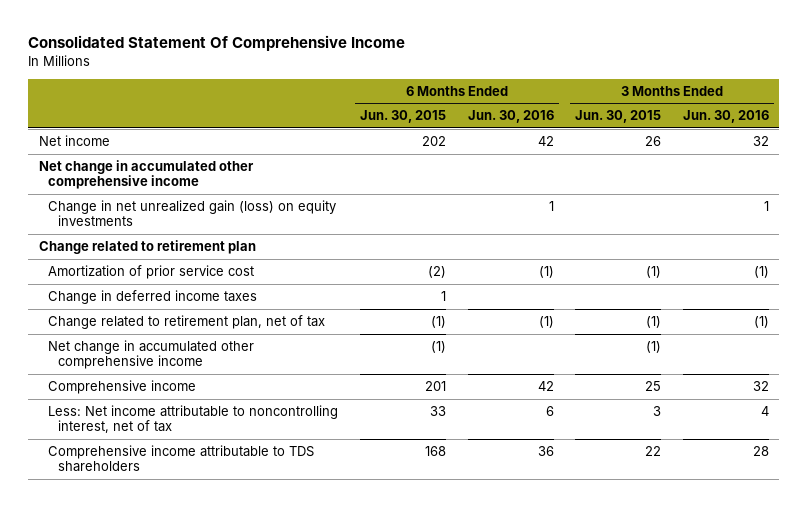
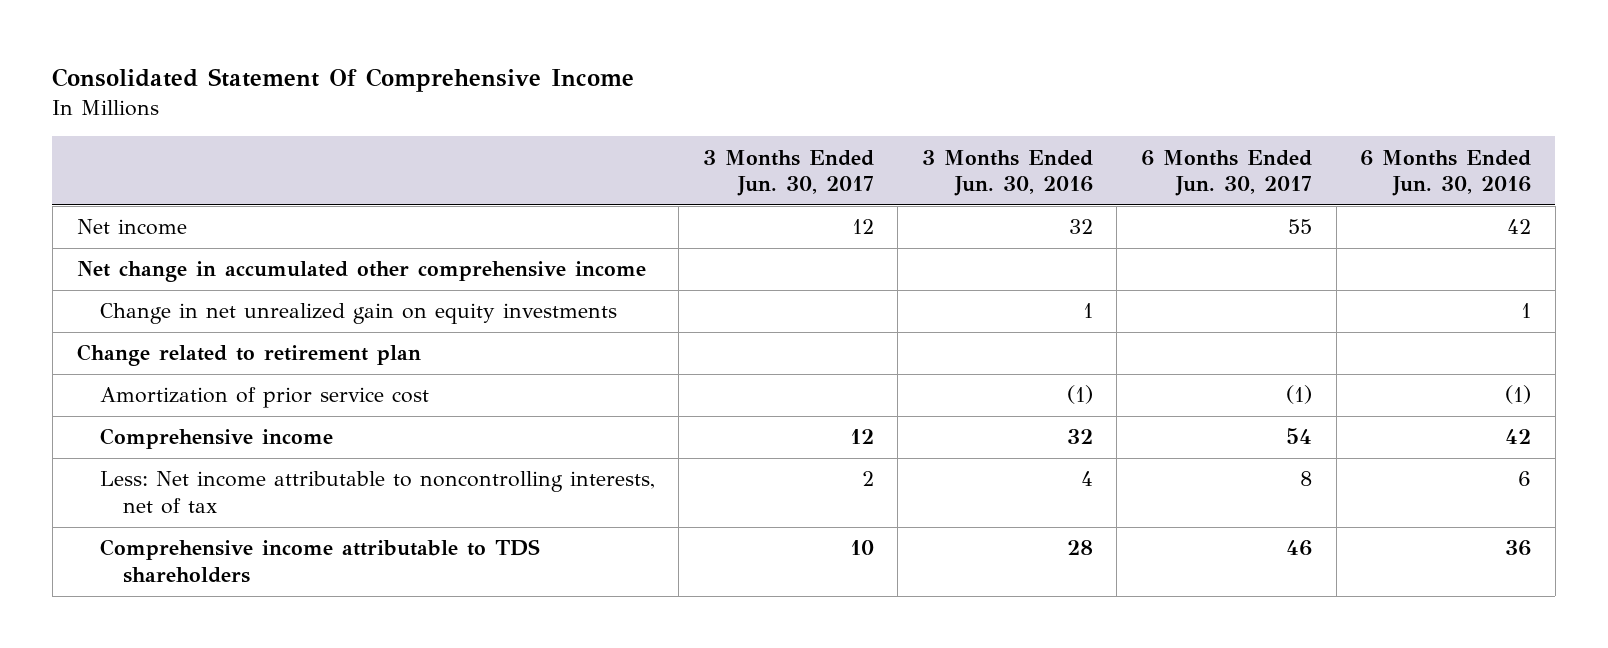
- | 6 Months Ended Jun. 30, 2015 | 6 Months Ended Jun. 30, 2016 | 3 Months Ended Jun. 30, 2015 | 3 Months Ended Jun. 30, 2016
+ | 3 Months Ended Jun. 30, 2017 | 3 Months Ended Jun. 30, 2016 | 6 Months Ended Jun. 30, 2017 | 6 Months Ended Jun. 30, 2016
- Change in net unrealized gain (loss) on equity investments | | 1 | | 1
+ Change in net unrealized gain on equity investments | | 1 | | 1
- Change in deferred income taxes | 1 | | |
- Change related to retirement plan, net of tax | (1) | (1) | (1) | (1)
- Net change in accumulated other comprehensive income | (1) | | (1) |
- Less: Net income attributable to noncontrolling interest, net of tax | 33 | 6 | 3 | 4
+ Less: Net income attributable to noncontrolling interests, net of tax | 2 | 4 | 8 | 6

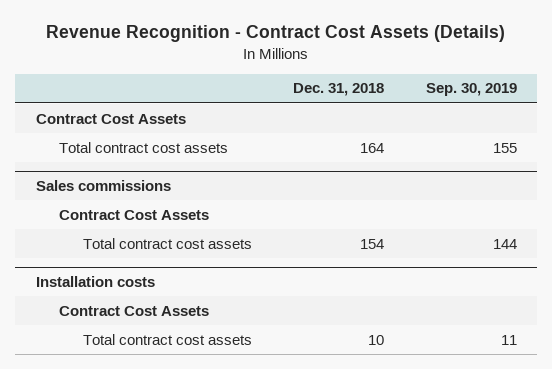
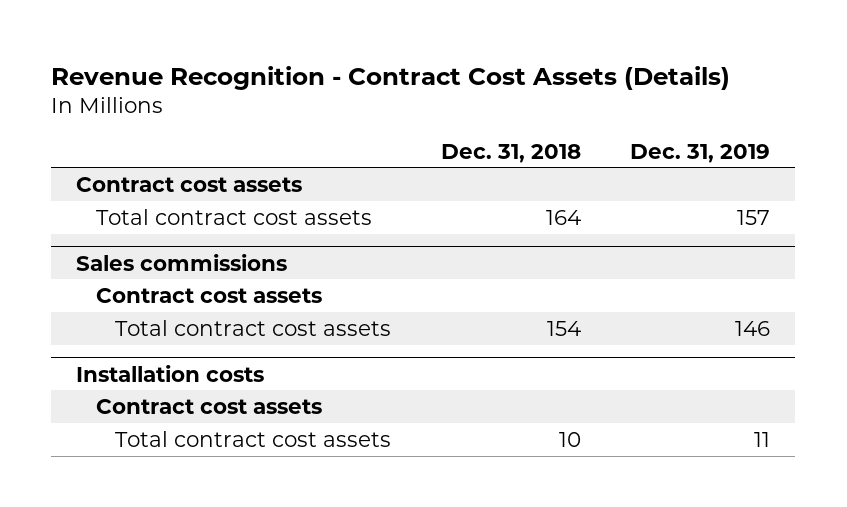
- | Dec. 31, 2018 | Sep. 30, 2019
+ | Dec. 31, 2018 | Dec. 31, 2019
- Contract Cost Assets
+ Contract cost assets
@ Sales commissions
- Contract Cost Assets
+ Contract cost assets
@ Installation costs
- Contract Cost Assets
+ Contract cost assets

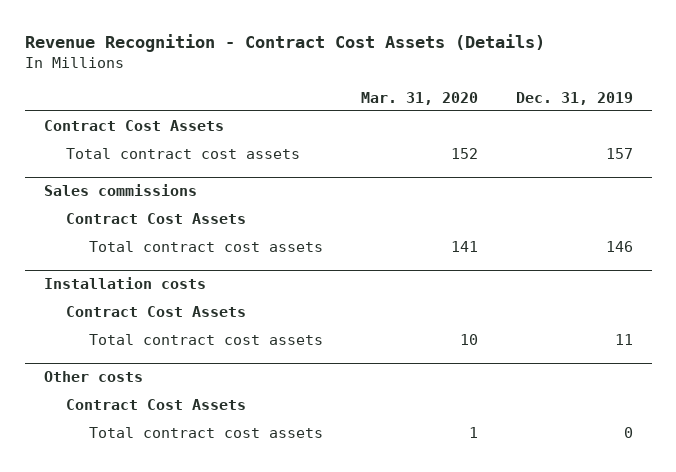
- | Dec. 31, 2018 | Dec. 31, 2019
+ | Mar. 31, 2020 | Dec. 31, 2019
- Contract cost assets
+ Contract Cost Assets
@ Sales commissions
- Contract cost assets
+ Contract Cost Assets
@ Installation costs
- Contract cost assets
+ Contract Cost Assets
+ Other costs
+ Contract Cost Assets
+ Total contract cost assets | 1 | 0

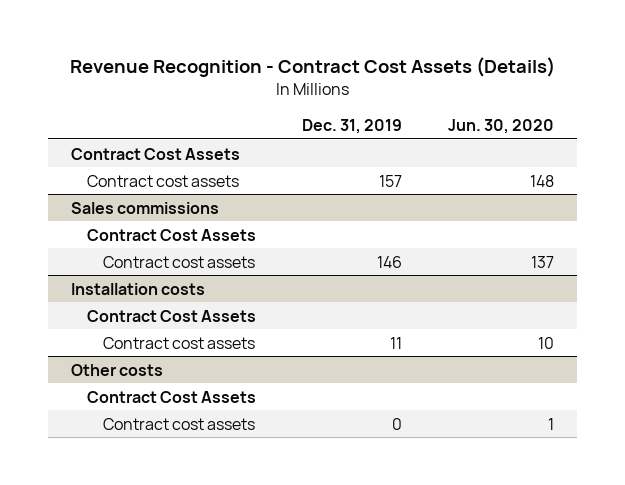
- | Mar. 31, 2020 | Dec. 31, 2019
+ | Dec. 31, 2019 | Jun. 30, 2020
- Total contract cost assets | 152 | 157
+ Contract cost assets | 157 | 148
@ Sales commissions
- Total contract cost assets | 141 | 146
+ Contract cost assets | 146 | 137
@ Installation costs
- Total contract cost assets | 10 | 11
+ Contract cost assets | 11 | 10
@ Other costs
- Total contract cost assets | 1 | 0
+ Contract cost assets | 0 | 1

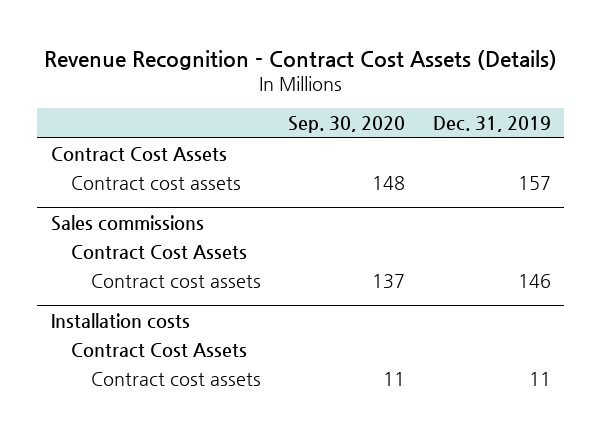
- | Dec. 31, 2019 | Jun. 30, 2020
+ | Sep. 30, 2020 | Dec. 31, 2019
- Other costs
- Contract Cost Assets
- Contract cost assets | 0 | 1

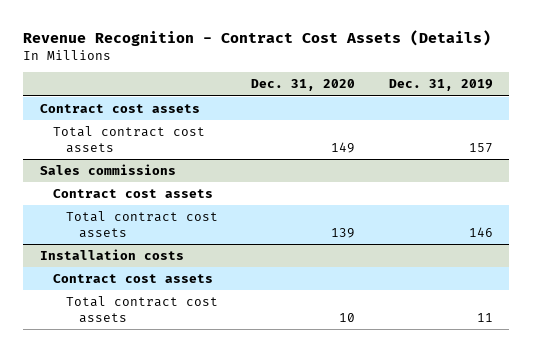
- | Sep. 30, 2020 | Dec. 31, 2019
+ | Dec. 31, 2020 | Dec. 31, 2019
- Contract Cost Assets
- Contract cost assets | 148 | 157
+ Contract cost assets
+ Total contract cost assets | 149 | 157
@ Sales commissions
- Contract Cost Assets
- Contract cost assets | 137 | 146
+ Contract cost assets
+ Total contract cost assets | 139 | 146
@ Installation costs
- Contract Cost Assets
- Contract cost assets | 11 | 11
+ Contract cost assets
+ Total contract cost assets | 10 | 11

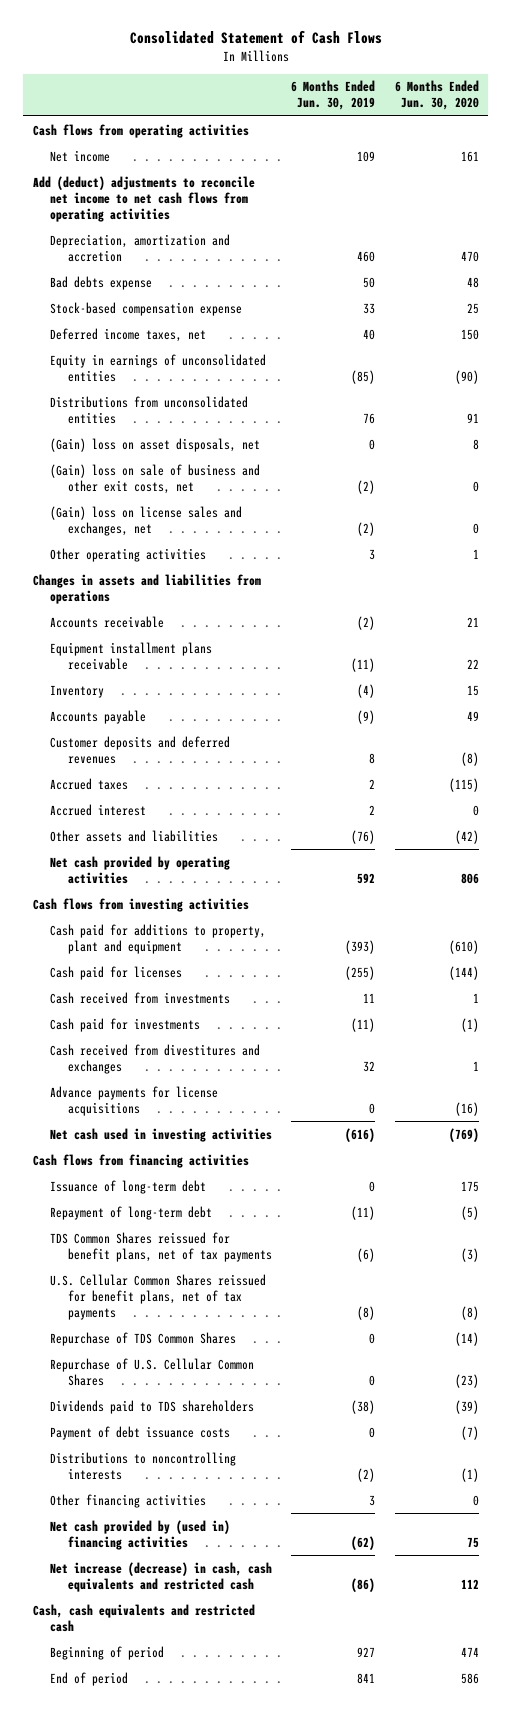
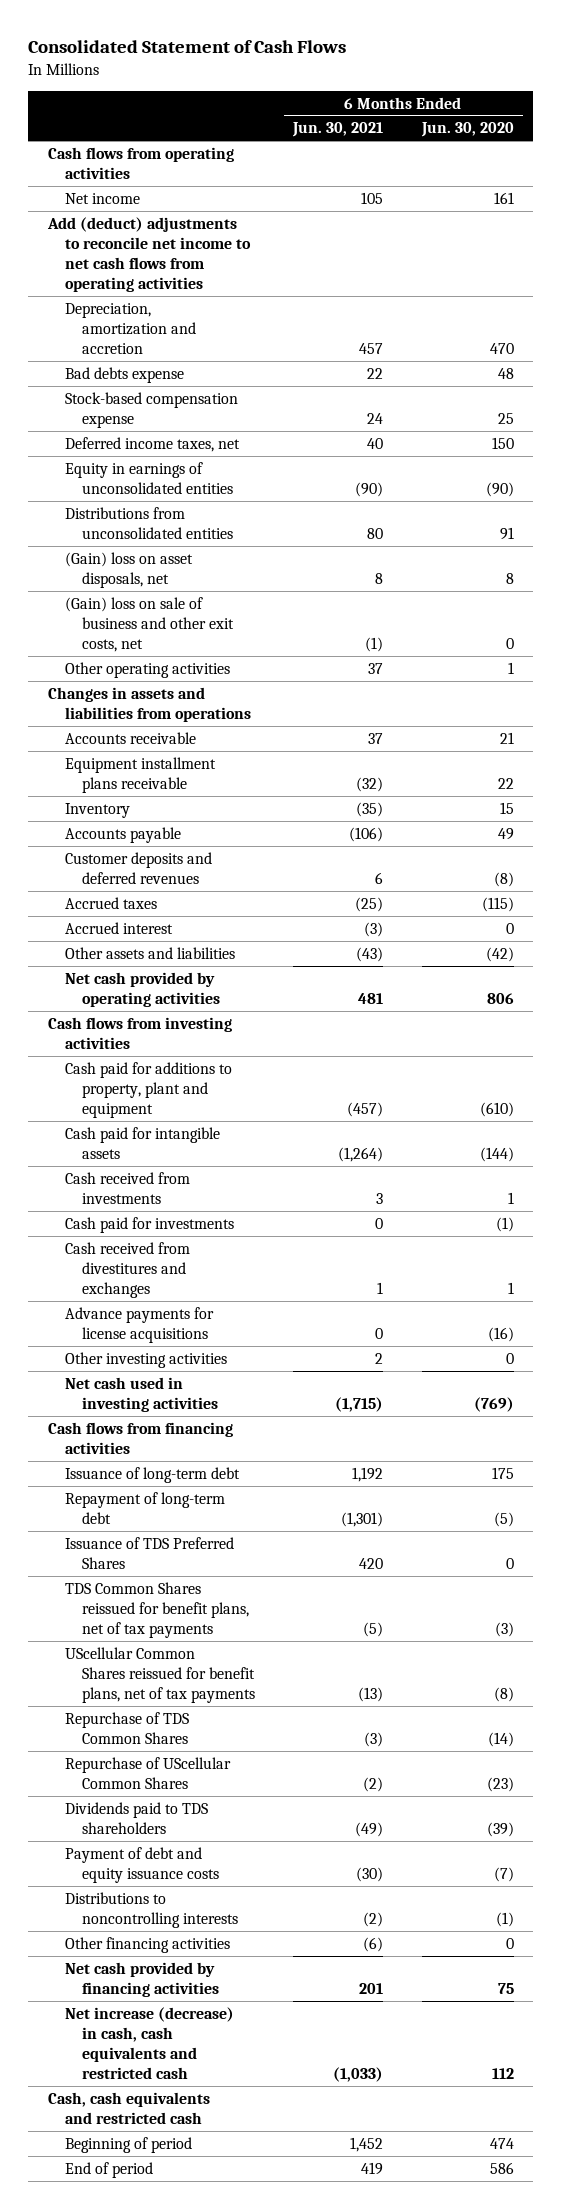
- | 6 Months Ended Jun. 30, 2019 | 6 Months Ended Jun. 30, 2020
+ | 6 Months Ended Jun. 30, 2021 | 6 Months Ended Jun. 30, 2020
- (Gain) loss on license sales and exchanges, net | (2) | 0
- Cash paid for licenses | (255) | (144)
+ Cash paid for intangible assets | (1,264) | (144)
+ Other investing activities | 2 | 0
+ Issuance of TDS Preferred Shares | 420 | 0
- U.S. Cellular Common Shares reissued for benefit plans, net of tax payments | (8) | (8)
+ UScellular Common Shares reissued for benefit plans, net of tax payments | (13) | (8)
- Repurchase of U.S. Cellular Common Shares | 0 | (23)
+ Repurchase of UScellular Common Shares | (2) | (23)
- Payment of debt issuance costs | 0 | (7)
+ Payment of debt and equity issuance costs | (30) | (7)
- Net cash provided by (used in) financing activities | (62) | 75
+ Net cash provided by financing activities | 201 | 75

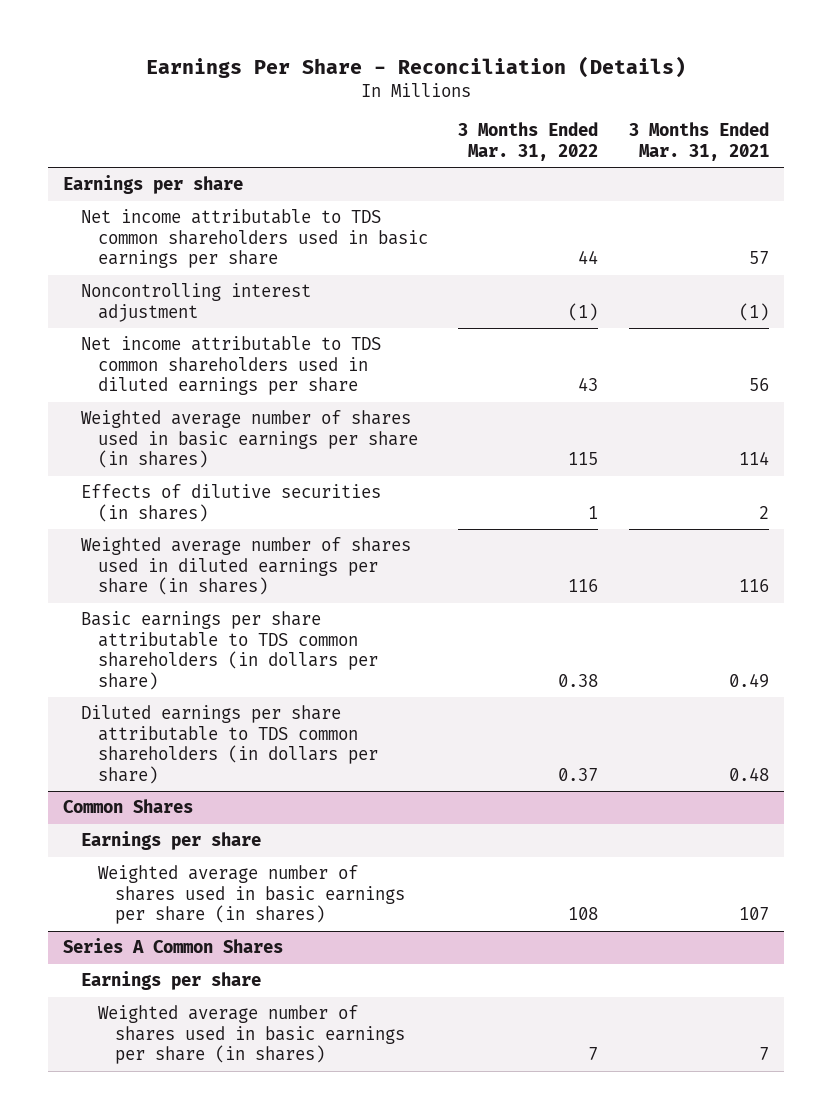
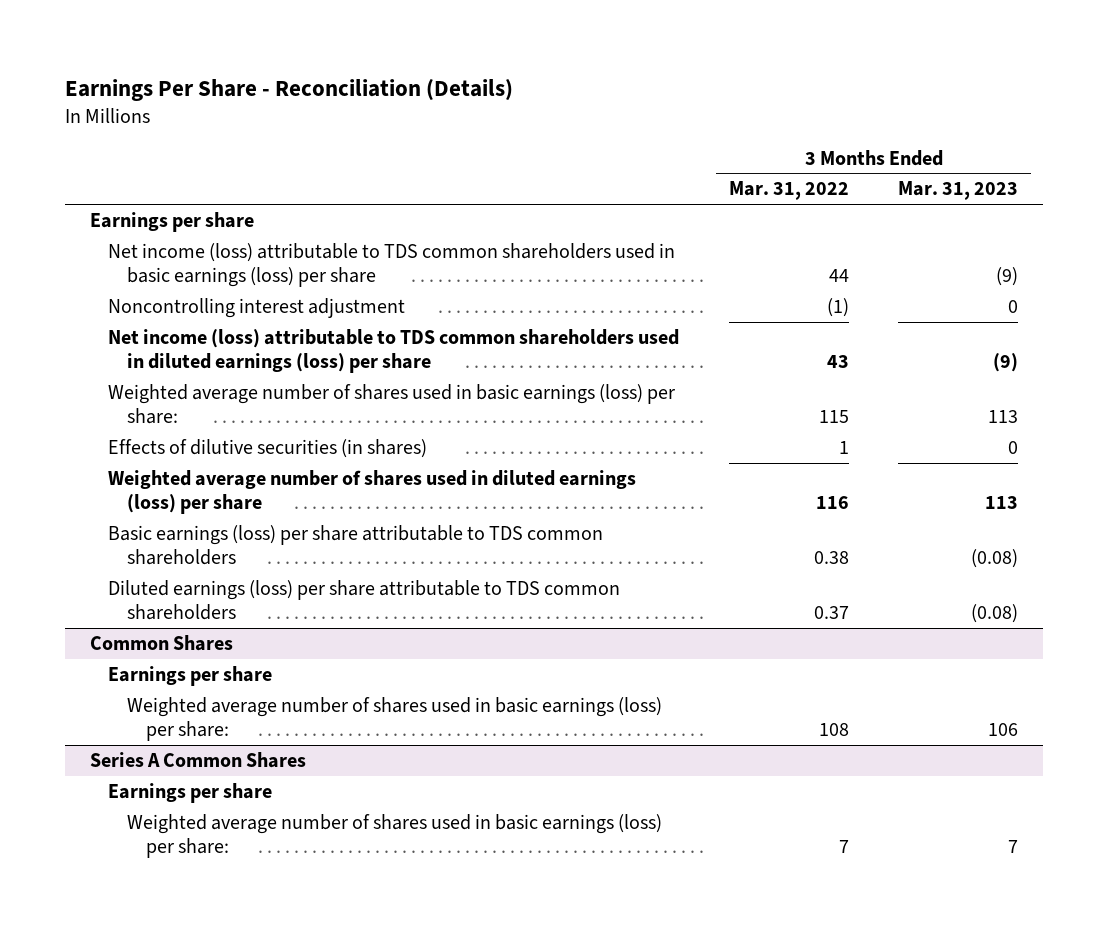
- | 3 Months Ended Mar. 31, 2022 | 3 Months Ended Mar. 31, 2021
+ | 3 Months Ended Mar. 31, 2022 | 3 Months Ended Mar. 31, 2023
- Net income attributable to TDS common shareholders used in basic earnings per share | 44 | 57
+ Net income (loss) attributable to TDS common shareholders used in basic earnings (loss) per share | 44 | (9)
- Net income attributable to TDS common shareholders used in diluted earnings per share | 43 | 56
- Weighted average number of shares used in basic earnings per share (in shares) | 115 | 114
+ Net income (loss) attributable to TDS common shareholders used in diluted earnings (loss) per share | 43 | (9)
+ Weighted average number of shares used in basic earnings (loss) per share: | 115 | 113
- Weighted average number of shares used in diluted earnings per share (in shares) | 116 | 116
- Basic earnings per share attributable to TDS common shareholders (in dollars per share) | 0.38 | 0.49
- Diluted earnings per share attributable to TDS common shareholders (in dollars per share) | 0.37 | 0.48
+ Weighted average number of shares used in diluted earnings (loss) per share | 116 | 113
+ Basic earnings (loss) per share attributable to TDS common shareholders | 0.38 | (0.08)
+ Diluted earnings (loss) per share attributable to TDS common shareholders | 0.37 | (0.08)
@ Common Shares
- Weighted average number of shares used in basic earnings per share (in shares) | 108 | 107
+ Weighted average number of shares used in basic earnings (loss) per share: | 108 | 106
@ Series A Common Shares
- Weighted average number of shares used in basic earnings per share (in shares) | 7 | 7
+ Weighted average number of shares used in basic earnings (loss) per share: | 7 | 7

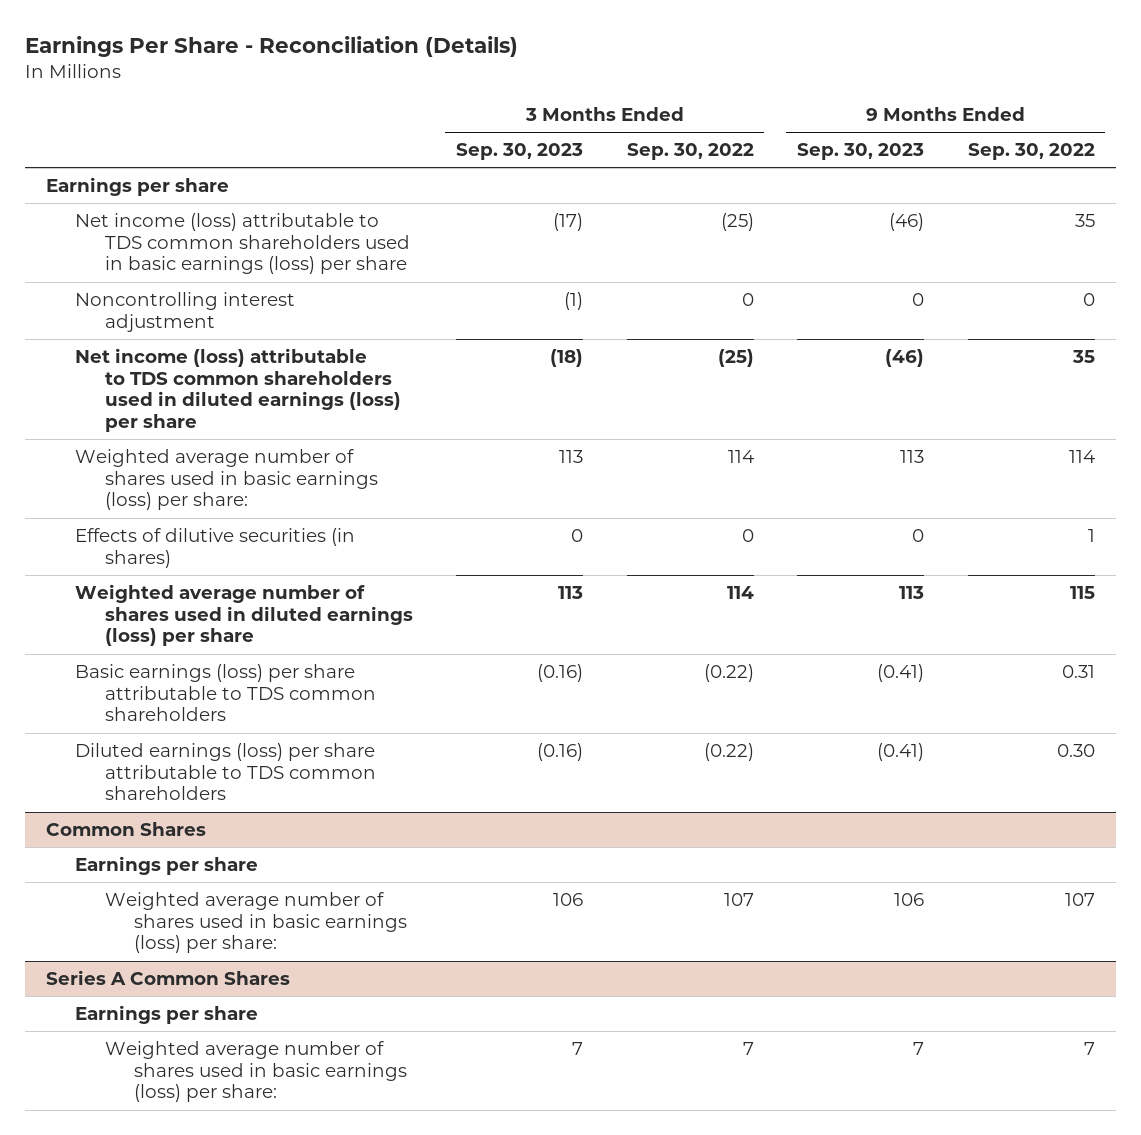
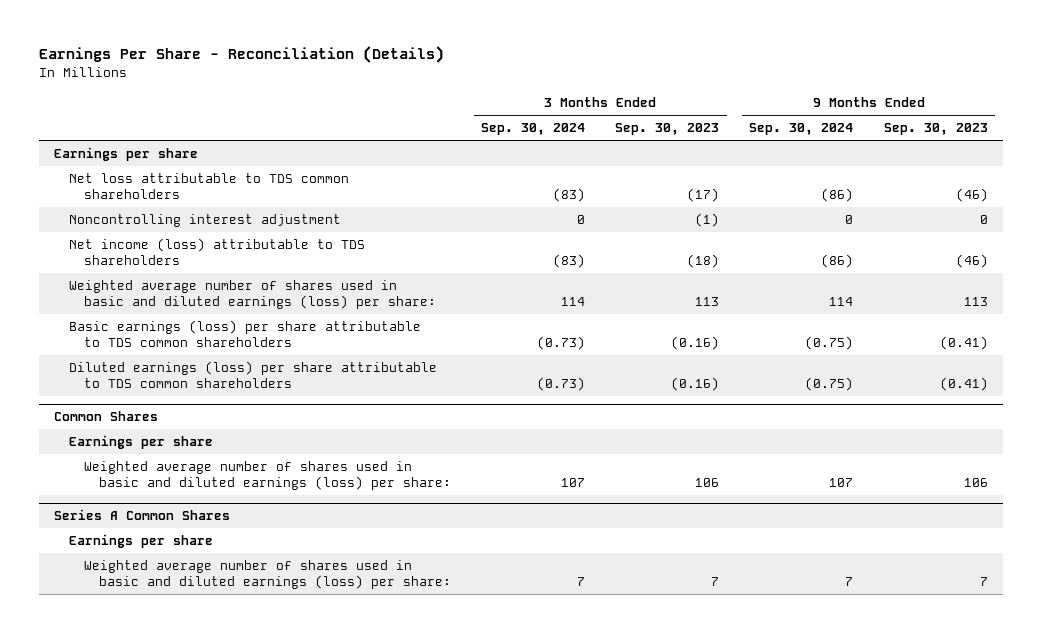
- | 3 Months Ended Sep. 30, 2023 | 3 Months Ended Sep. 30, 2022 | 9 Months Ended Sep. 30, 2023 | 9 Months Ended Sep. 30, 2022
+ | 3 Months Ended Sep. 30, 2024 | 3 Months Ended Sep. 30, 2023 | 9 Months Ended Sep. 30, 2024 | 9 Months Ended Sep. 30, 2023
- Net income (loss) attributable to TDS common shareholders used in basic earnings (loss) per share | (17) | (25) | (46) | 35
+ Net loss attributable to TDS common shareholders | (83) | (17) | (86) | (46)
- Net income (loss) attributable to TDS common shareholders used in diluted earnings (loss) per share | (18) | (25) | (46) | 35
- Weighted average number of shares used in basic earnings (loss) per share: | 113 | 114 | 113 | 114
- Effects of dilutive securities (in shares) | 0 | 0 | 0 | 1
- Weighted average number of shares used in diluted earnings (loss) per share | 113 | 114 | 113 | 115
+ Net income (loss) attributable to TDS shareholders | (83) | (18) | (86) | (46)
+ Weighted average number of shares used in basic and diluted earnings (loss) per share: | 114 | 113 | 114 | 113
@ Common Shares
- Weighted average number of shares used in basic earnings (loss) per share: | 106 | 107 | 106 | 107
+ Weighted average number of shares used in basic and diluted earnings (loss) per share: | 107 | 106 | 107 | 106
@ Series A Common Shares
- Weighted average number of shares used in basic earnings (loss) per share: | 7 | 7 | 7 | 7
+ Weighted average number of shares used in basic and diluted earnings (loss) per share: | 7 | 7 | 7 | 7

